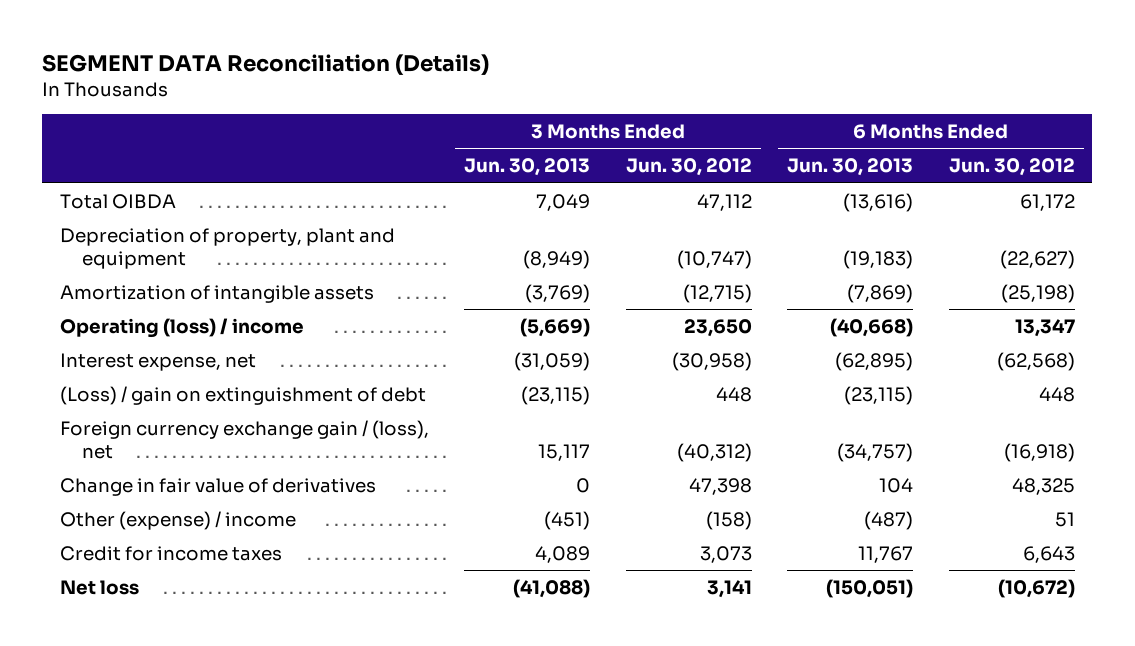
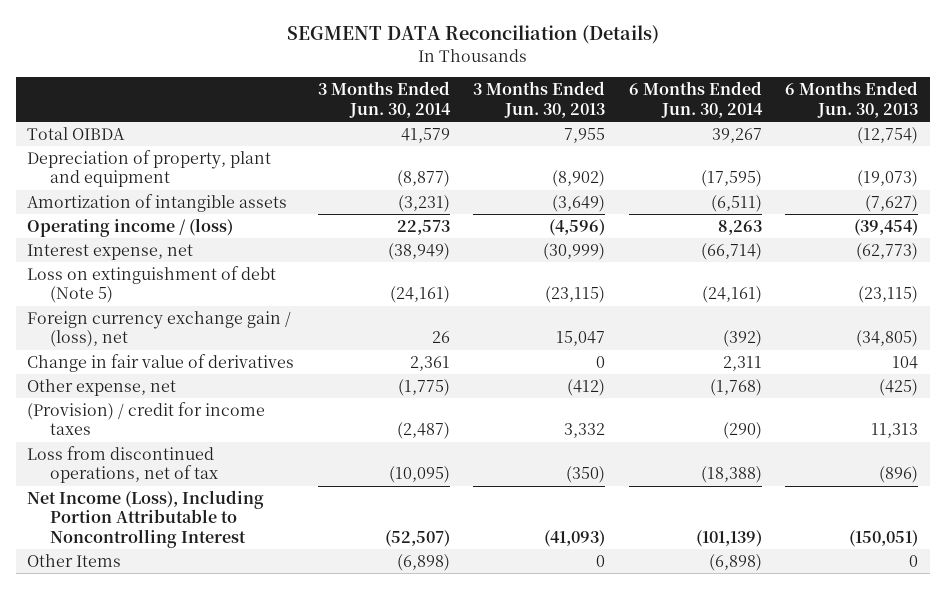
- | 3 Months Ended Jun. 30, 2013 | 3 Months Ended Jun. 30, 2012 | 6 Months Ended Jun. 30, 2013 | 6 Months Ended Jun. 30, 2012
+ | 3 Months Ended Jun. 30, 2014 | 3 Months Ended Jun. 30, 2013 | 6 Months Ended Jun. 30, 2014 | 6 Months Ended Jun. 30, 2013
- Total OIBDA | 7,049 | 47,112 | (13,616) | 61,172
- Depreciation of property, plant and equipment | (8,949) | (10,747) | (19,183) | (22,627)
- Amortization of intangible assets | (3,769) | (12,715) | (7,869) | (25,198)
- Operating (loss) / income | (5,669) | 23,650 | (40,668) | 13,347
- Interest expense, net | (31,059) | (30,958) | (62,895) | (62,568)
- (Loss) / gain on extinguishment of debt | (23,115) | 448 | (23,115) | 448
- Foreign currency exchange gain / (loss), net | 15,117 | (40,312) | (34,757) | (16,918)
+ Total OIBDA | 41,579 | 7,955 | 39,267 | (12,754)
+ Depreciation of property, plant and equipment | (8,877) | (8,902) | (17,595) | (19,073)
+ Amortization of intangible assets | (3,231) | (3,649) | (6,511) | (7,627)
+ Operating income / (loss) | 22,573 | (4,596) | 8,263 | (39,454)
+ Interest expense, net | (38,949) | (30,999) | (66,714) | (62,773)
+ Loss on extinguishment of debt (Note 5) | (24,161) | (23,115) | (24,161) | (23,115)
+ Foreign currency exchange gain / (loss), net | 26 | 15,047 | (392) | (34,805)
- Other (expense) / income | (451) | (158) | (487) | 51
- Credit for income taxes | 4,089 | 3,073 | 11,767 | 6,643
- Net loss | (41,088) | 3,141 | (150,051) | (10,672)
+ Other expense, net | (1,775) | (412) | (1,768) | (425)
+ (Provision) / credit for income taxes | (2,487) | 3,332 | (290) | 11,313
+ Loss from discontinued operations, net of tax | (10,095) | (350) | (18,388) | (896)
+ Net Income (Loss), Including Portion Attributable to Noncontrolling Interest | (52,507) | (41,093) | (101,139) | (150,051)
+ Other Items | (6,898) | 0 | (6,898) | 0

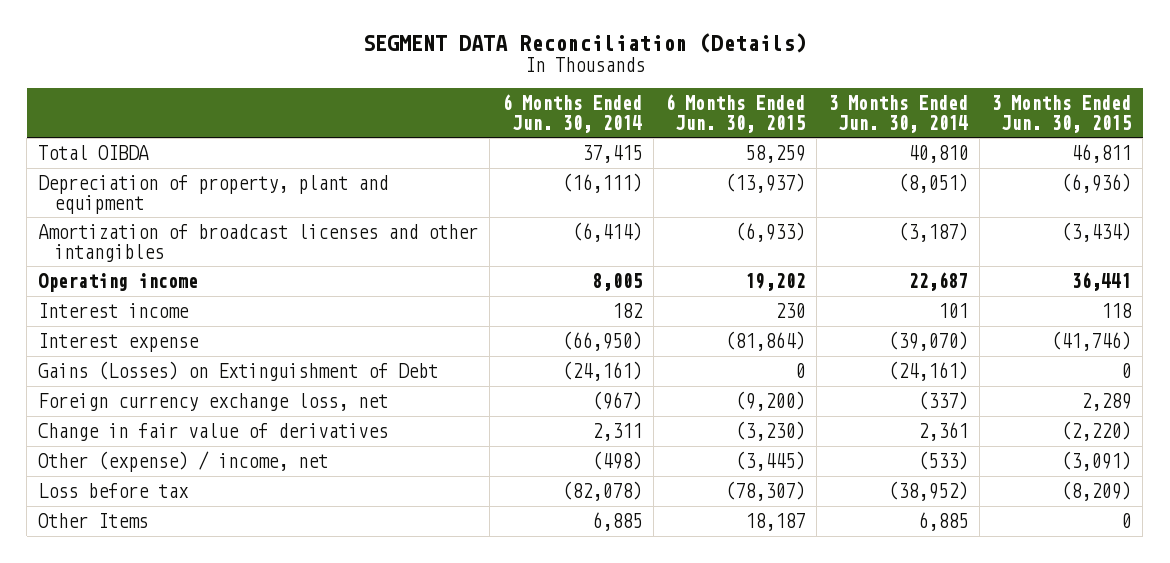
- | 3 Months Ended Jun. 30, 2014 | 3 Months Ended Jun. 30, 2013 | 6 Months Ended Jun. 30, 2014 | 6 Months Ended Jun. 30, 2013
+ | 6 Months Ended Jun. 30, 2014 | 6 Months Ended Jun. 30, 2015 | 3 Months Ended Jun. 30, 2014 | 3 Months Ended Jun. 30, 2015
- Total OIBDA | 41,579 | 7,955 | 39,267 | (12,754)
- Depreciation of property, plant and equipment | (8,877) | (8,902) | (17,595) | (19,073)
- Amortization of intangible assets | (3,231) | (3,649) | (6,511) | (7,627)
- Operating income / (loss) | 22,573 | (4,596) | 8,263 | (39,454)
- Interest expense, net | (38,949) | (30,999) | (66,714) | (62,773)
- Loss on extinguishment of debt (Note 5) | (24,161) | (23,115) | (24,161) | (23,115)
- Foreign currency exchange gain / (loss), net | 26 | 15,047 | (392) | (34,805)
+ Total OIBDA | 37,415 | 58,259 | 40,810 | 46,811
+ Depreciation of property, plant and equipment | (16,111) | (13,937) | (8,051) | (6,936)
+ Amortization of broadcast licenses and other intangibles | (6,414) | (6,933) | (3,187) | (3,434)
+ Operating income | 8,005 | 19,202 | 22,687 | 36,441
+ Interest income | 182 | 230 | 101 | 118
+ Interest expense | (66,950) | (81,864) | (39,070) | (41,746)
+ Gains (Losses) on Extinguishment of Debt | (24,161) | 0 | (24,161) | 0
+ Foreign currency exchange loss, net | (967) | (9,200) | (337) | 2,289
- Other expense, net | (1,775) | (412) | (1,768) | (425)
- (Provision) / credit for income taxes | (2,487) | 3,332 | (290) | 11,313
- Loss from discontinued operations, net of tax | (10,095) | (350) | (18,388) | (896)
- Net Income (Loss), Including Portion Attributable to Noncontrolling Interest | (52,507) | (41,093) | (101,139) | (150,051)
- Other Items | (6,898) | 0 | (6,898) | 0
+ Other (expense) / income, net | (498) | (3,445) | (533) | (3,091)
+ Loss before tax | (82,078) | (78,307) | (38,952) | (8,209)
+ Other Items | 6,885 | 18,187 | 6,885 | 0

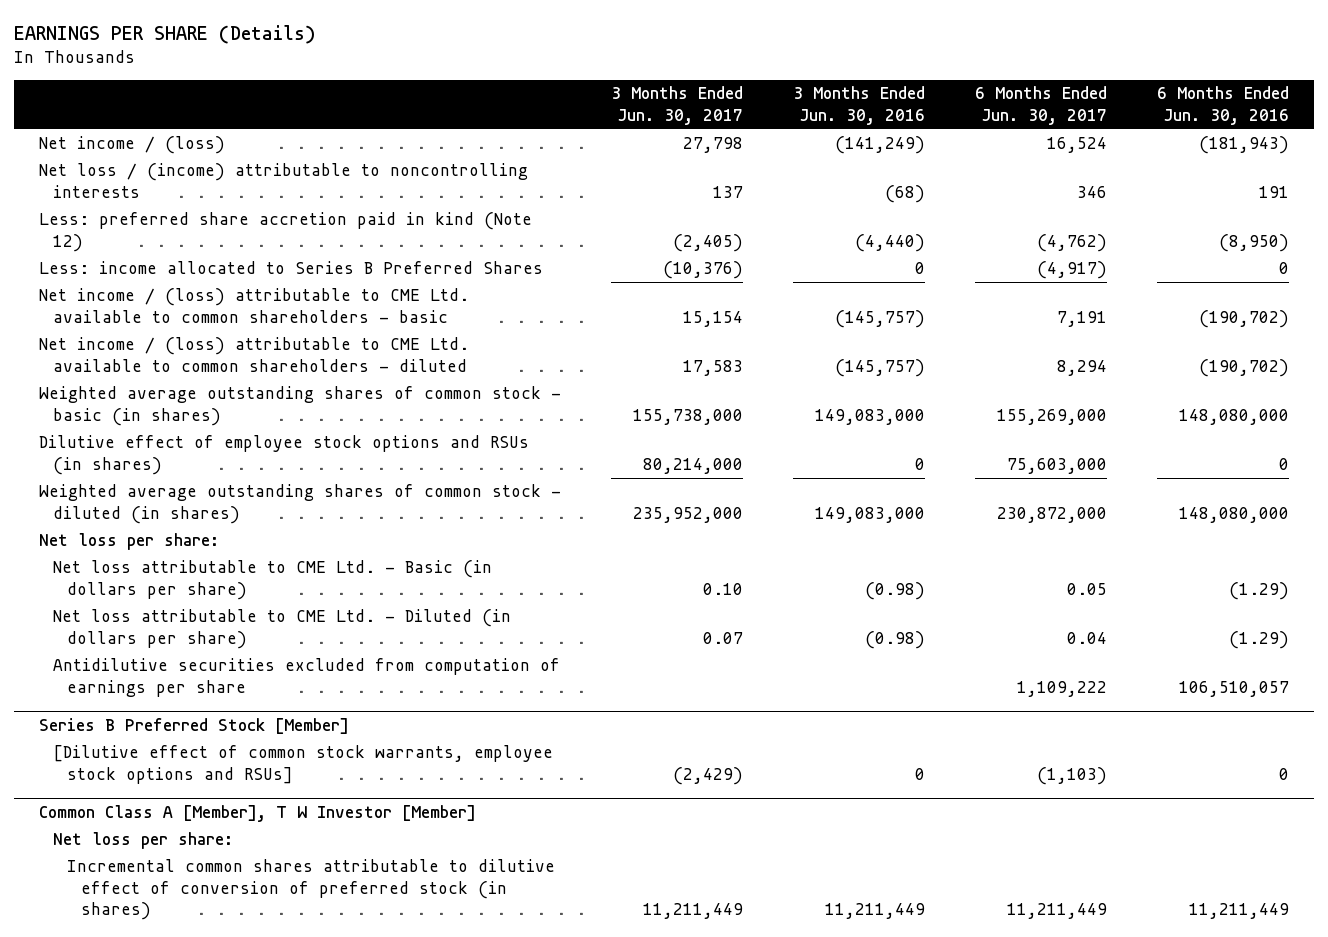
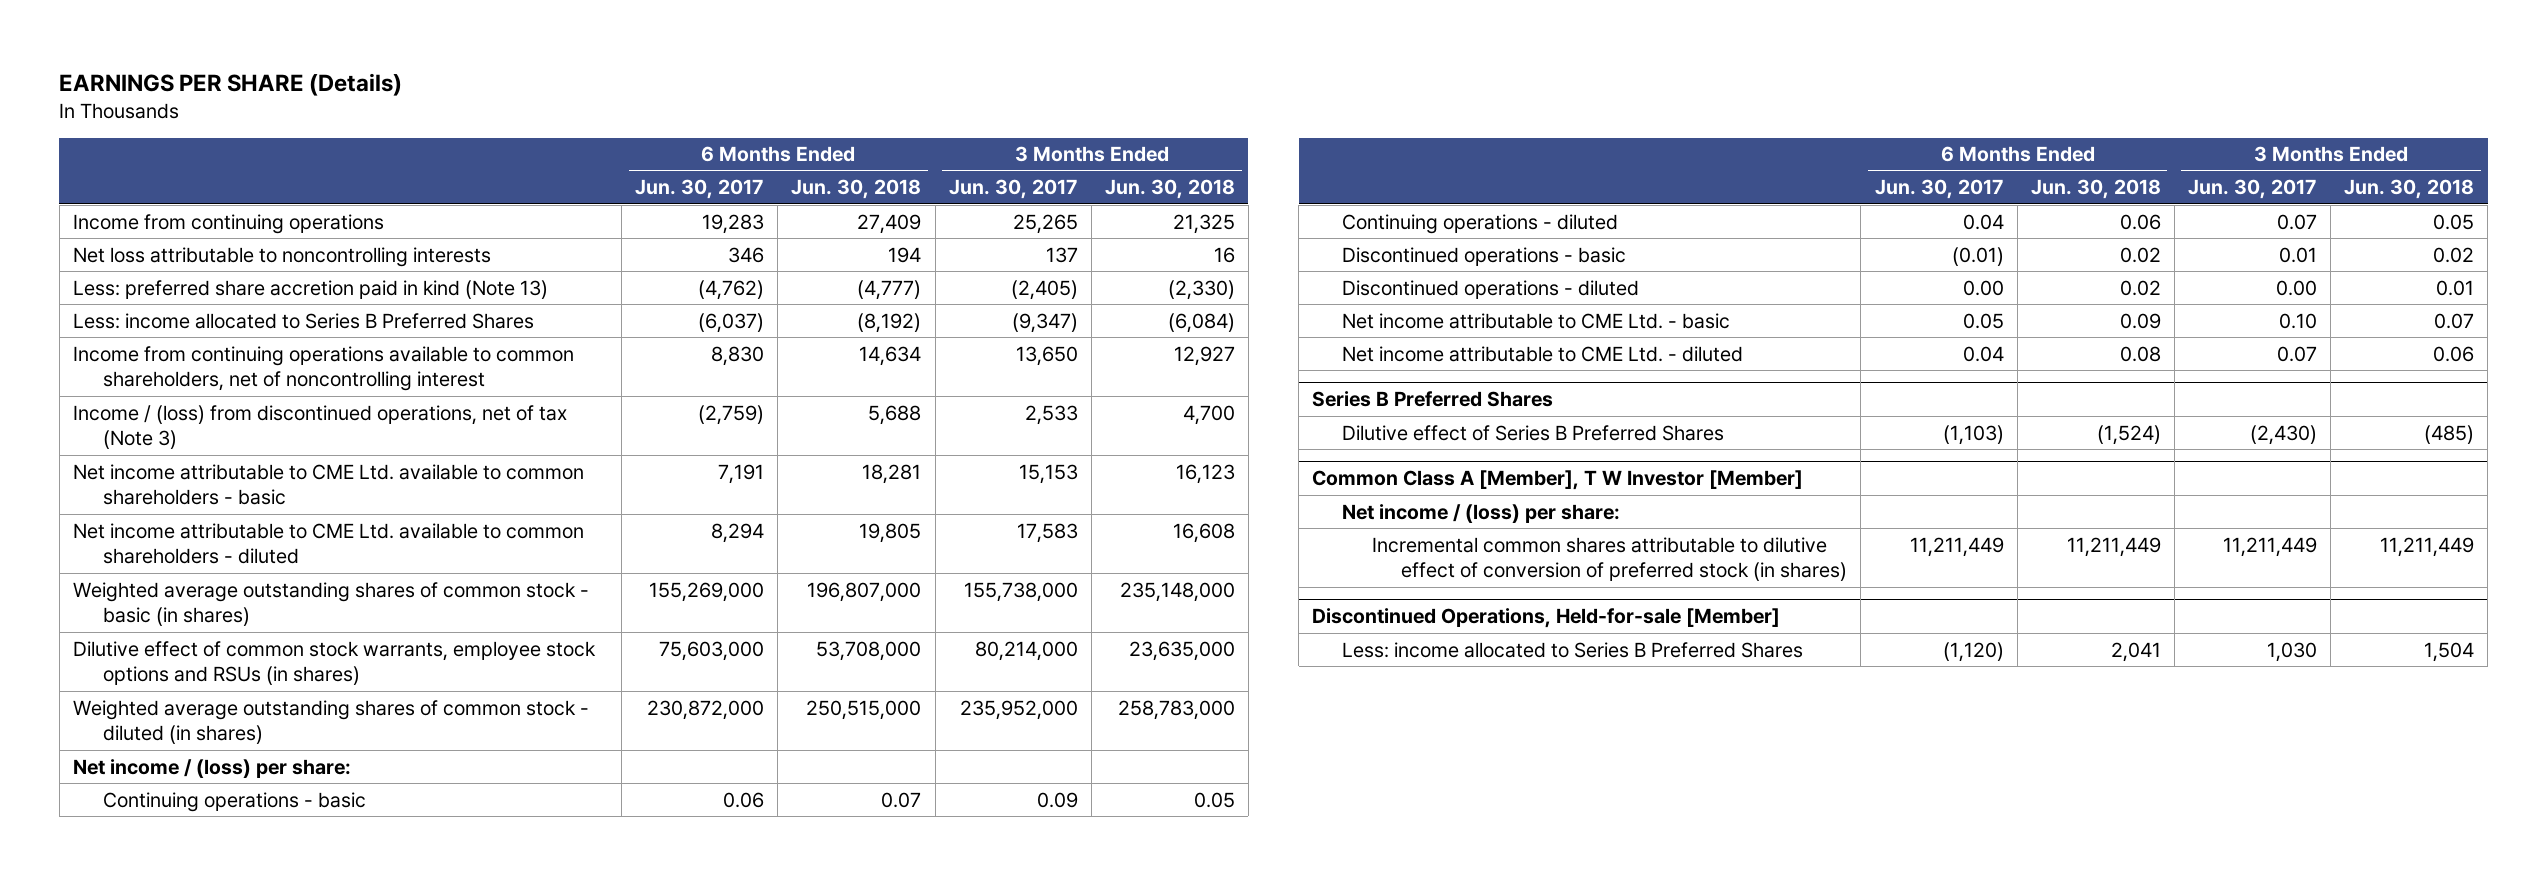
- | 3 Months Ended Jun. 30, 2017 | 3 Months Ended Jun. 30, 2016 | 6 Months Ended Jun. 30, 2017 | 6 Months Ended Jun. 30, 2016
+ | 6 Months Ended Jun. 30, 2017 | 6 Months Ended Jun. 30, 2018 | 3 Months Ended Jun. 30, 2017 | 3 Months Ended Jun. 30, 2018
- Net income / (loss) | 27,798 | (141,249) | 16,524 | (181,943)
- Net loss / (income) attributable to noncontrolling interests | 137 | (68) | 346 | 191
- Less: preferred share accretion paid in kind (Note 12) | (2,405) | (4,440) | (4,762) | (8,950)
- Less: income allocated to Series B Preferred Shares | (10,376) | 0 | (4,917) | 0
- Net income / (loss) attributable to CME Ltd. available to common shareholders - basic | 15,154 | (145,757) | 7,191 | (190,702)
- Net income / (loss) attributable to CME Ltd. available to common shareholders - diluted | 17,583 | (145,757) | 8,294 | (190,702)
+ Income from continuing operations | 19,283 | 27,409 | 25,265 | 21,325
+ Net loss attributable to noncontrolling interests | 346 | 194 | 137 | 16
+ Less: preferred share accretion paid in kind (Note 13) | (4,762) | (4,777) | (2,405) | (2,330)
+ Less: income allocated to Series B Preferred Shares | (6,037) | (8,192) | (9,347) | (6,084)
+ Income from continuing operations available to common shareholders, net of noncontrolling interest | 8,830 | 14,634 | 13,650 | 12,927
+ Income / (loss) from discontinued operations, net of tax (Note 3) | (2,759) | 5,688 | 2,533 | 4,700
+ Net income attributable to CME Ltd. available to common shareholders - basic | 7,191 | 18,281 | 15,153 | 16,123
+ Net income attributable to CME Ltd. available to common shareholders - diluted | 8,294 | 19,805 | 17,583 | 16,608
- Dilutive effect of employee stock options and RSUs (in shares) | 80,214,000 | 0 | 75,603,000 | 0
+ Dilutive effect of common stock warrants, employee stock options and RSUs (in shares) | 75,603,000 | 53,708,000 | 80,214,000 | 23,635,000
- Net loss per share:
- Net loss attributable to CME Ltd. - Basic (in dollars per share) | 0.10 | (0.98) | 0.05 | (1.29)
- Net loss attributable to CME Ltd. - Diluted (in dollars per share) | 0.07 | (0.98) | 0.04 | (1.29)
- Antidilutive securities excluded from computation of earnings per share | | | 1,109,222 | 106,510,057
- Series B Preferred Stock [Member]
- [Dilutive effect of common stock warrants, employee stock options and RSUs] | (2,429) | 0 | (1,103) | 0
+ Net income / (loss) per share:
+ Continuing operations - basic | 0.06 | 0.07 | 0.09 | 0.05
+ Continuing operations - diluted | 0.04 | 0.06 | 0.07 | 0.05
+ Discontinued operations - basic | (0.01) | 0.02 | 0.01 | 0.02
+ Discontinued operations - diluted | 0.00 | 0.02 | 0.00 | 0.01
+ Net income attributable to CME Ltd. - basic | 0.05 | 0.09 | 0.10 | 0.07
+ Net income attributable to CME Ltd. - diluted | 0.04 | 0.08 | 0.07 | 0.06
+ Series B Preferred Shares
+ Dilutive effect of Series B Preferred Shares | (1,103) | (1,524) | (2,430) | (485)
@ Common Class A [Member], T W Investor [Member]
- Net loss per share:
+ Net income / (loss) per share:
+ Discontinued Operations, Held-for-sale [Member]
+ Less: income allocated to Series B Preferred Shares | (1,120) | 2,041 | 1,030 | 1,504

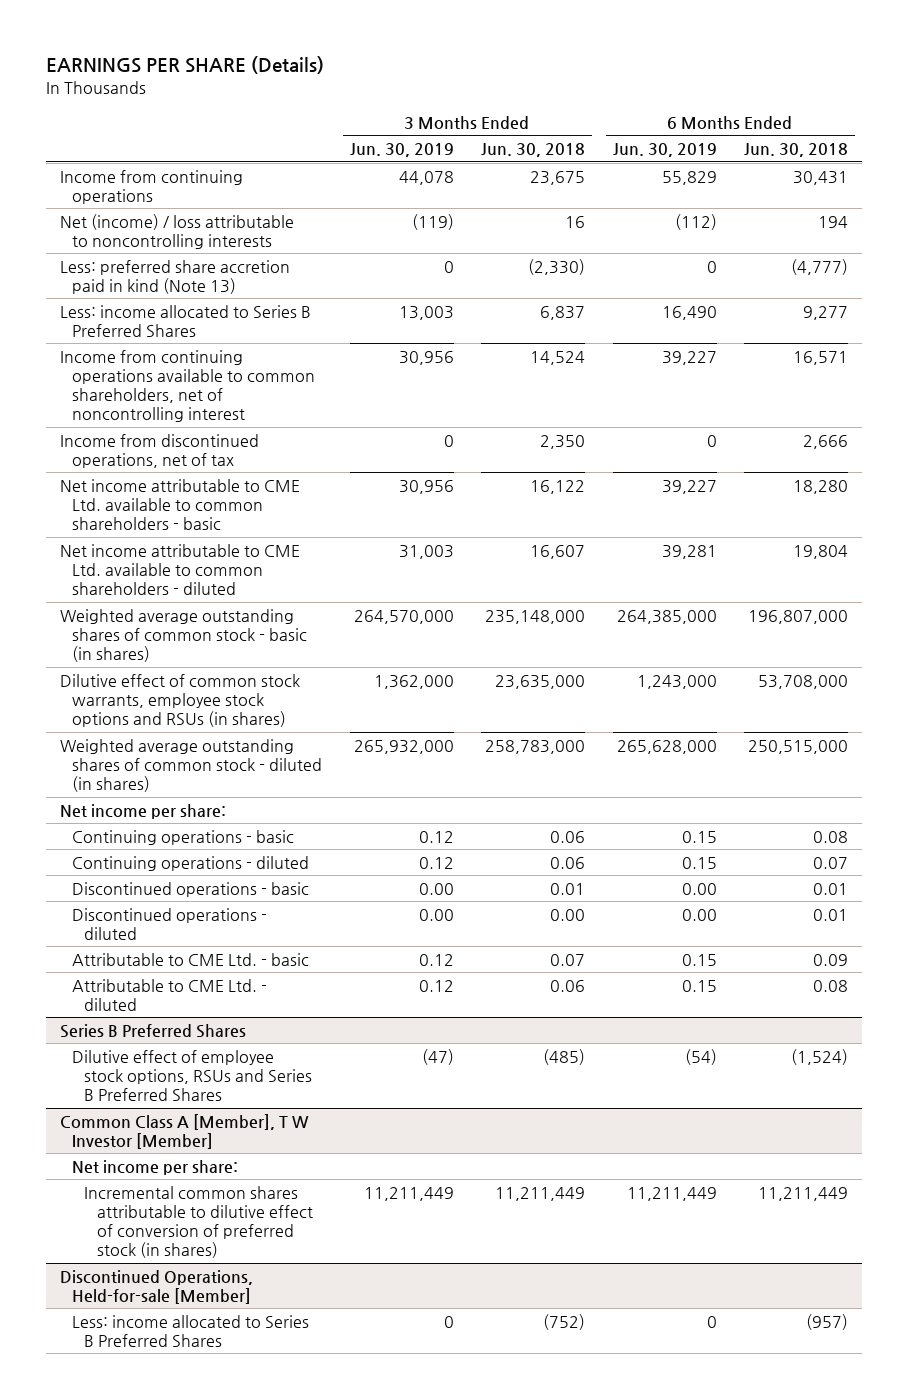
- | 6 Months Ended Jun. 30, 2017 | 6 Months Ended Jun. 30, 2018 | 3 Months Ended Jun. 30, 2017 | 3 Months Ended Jun. 30, 2018
+ | 3 Months Ended Jun. 30, 2019 | 3 Months Ended Jun. 30, 2018 | 6 Months Ended Jun. 30, 2019 | 6 Months Ended Jun. 30, 2018
- Income from continuing operations | 19,283 | 27,409 | 25,265 | 21,325
- Net loss attributable to noncontrolling interests | 346 | 194 | 137 | 16
+ Income from continuing operations | 44,078 | 23,675 | 55,829 | 30,431
+ Net (income) / loss attributable to noncontrolling interests | (119) | 16 | (112) | 194
- Less: income allocated to Series B Preferred Shares | (6,037) | (8,192) | (9,347) | (6,084)
- Income from continuing operations available to common shareholders, net of noncontrolling interest | 8,830 | 14,634 | 13,650 | 12,927
- Income / (loss) from discontinued operations, net of tax (Note 3) | (2,759) | 5,688 | 2,533 | 4,700
- Net income attributable to CME Ltd. available to common shareholders - basic | 7,191 | 18,281 | 15,153 | 16,123
- Net income attributable to CME Ltd. available to common shareholders - diluted | 8,294 | 19,805 | 17,583 | 16,608
+ Less: income allocated to Series B Preferred Shares | 13,003 | 6,837 | 16,490 | 9,277
+ Income from continuing operations available to common shareholders, net of noncontrolling interest | 30,956 | 14,524 | 39,227 | 16,571
+ Income from discontinued operations, net of tax | 0 | 2,350 | 0 | 2,666
+ Net income attributable to CME Ltd. available to common shareholders - basic | 30,956 | 16,122 | 39,227 | 18,280
+ Net income attributable to CME Ltd. available to common shareholders - diluted | 31,003 | 16,607 | 39,281 | 19,804
- Net income / (loss) per share:
- Continuing operations - basic | 0.06 | 0.07 | 0.09 | 0.05
- Continuing operations - diluted | 0.04 | 0.06 | 0.07 | 0.05
- Discontinued operations - basic | (0.01) | 0.02 | 0.01 | 0.02
- Discontinued operations - diluted | 0.00 | 0.02 | 0.00 | 0.01
- Net income attributable to CME Ltd. - basic | 0.05 | 0.09 | 0.10 | 0.07
- Net income attributable to CME Ltd. - diluted | 0.04 | 0.08 | 0.07 | 0.06
+ Net income per share:
+ Continuing operations - basic | 0.12 | 0.06 | 0.15 | 0.08
+ Continuing operations - diluted | 0.12 | 0.06 | 0.15 | 0.07
+ Discontinued operations - basic | 0.00 | 0.01 | 0.00 | 0.01
+ Discontinued operations - diluted | 0.00 | 0.00 | 0.00 | 0.01
+ Attributable to CME Ltd. - basic | 0.12 | 0.07 | 0.15 | 0.09
+ Attributable to CME Ltd. - diluted | 0.12 | 0.06 | 0.15 | 0.08
@ Series B Preferred Shares
- Dilutive effect of Series B Preferred Shares | (1,103) | (1,524) | (2,430) | (485)
+ Dilutive effect of employee stock options, RSUs and Series B Preferred Shares | (47) | (485) | (54) | (1,524)
@ Common Class A [Member], T W Investor [Member]
- Net income / (loss) per share:
+ Net income per share:
@ Discontinued Operations, Held-for-sale [Member]
- Less: income allocated to Series B Preferred Shares | (1,120) | 2,041 | 1,030 | 1,504
+ Less: income allocated to Series B Preferred Shares | 0 | (752) | 0 | (957)

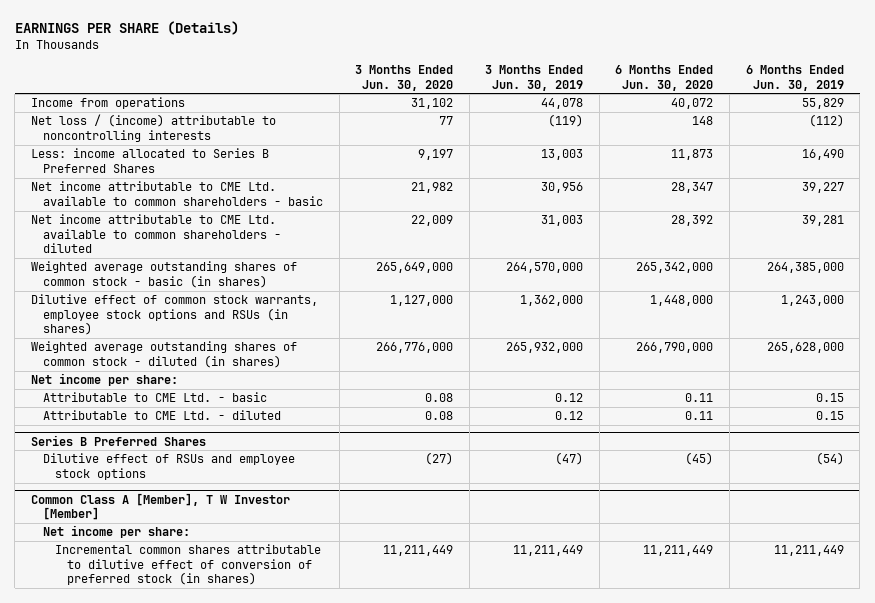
- | 3 Months Ended Jun. 30, 2019 | 3 Months Ended Jun. 30, 2018 | 6 Months Ended Jun. 30, 2019 | 6 Months Ended Jun. 30, 2018
+ | 3 Months Ended Jun. 30, 2020 | 3 Months Ended Jun. 30, 2019 | 6 Months Ended Jun. 30, 2020 | 6 Months Ended Jun. 30, 2019
- Income from continuing operations | 44,078 | 23,675 | 55,829 | 30,431
- Net (income) / loss attributable to noncontrolling interests | (119) | 16 | (112) | 194
- Less: preferred share accretion paid in kind (Note 13) | 0 | (2,330) | 0 | (4,777)
+ Income from operations | 31,102 | 44,078 | 40,072 | 55,829
+ Net loss / (income) attributable to noncontrolling interests | 77 | (119) | 148 | (112)
- Income from continuing operations available to common shareholders, net of noncontrolling interest | 30,956 | 14,524 | 39,227 | 16,571
- Income from discontinued operations, net of tax | 0 | 2,350 | 0 | 2,666
- Continuing operations - basic | 0.12 | 0.06 | 0.15 | 0.08
- Continuing operations - diluted | 0.12 | 0.06 | 0.15 | 0.07
- Discontinued operations - basic | 0.00 | 0.01 | 0.00 | 0.01
- Discontinued operations - diluted | 0.00 | 0.00 | 0.00 | 0.01
@ Series B Preferred Shares
- Dilutive effect of employee stock options, RSUs and Series B Preferred Shares | (47) | (485) | (54) | (1,524)
+ Dilutive effect of RSUs and employee stock options | (27) | (47) | (45) | (54)
- Discontinued Operations, Held-for-sale [Member]
- Less: income allocated to Series B Preferred Shares | 0 | (752) | 0 | (957)

